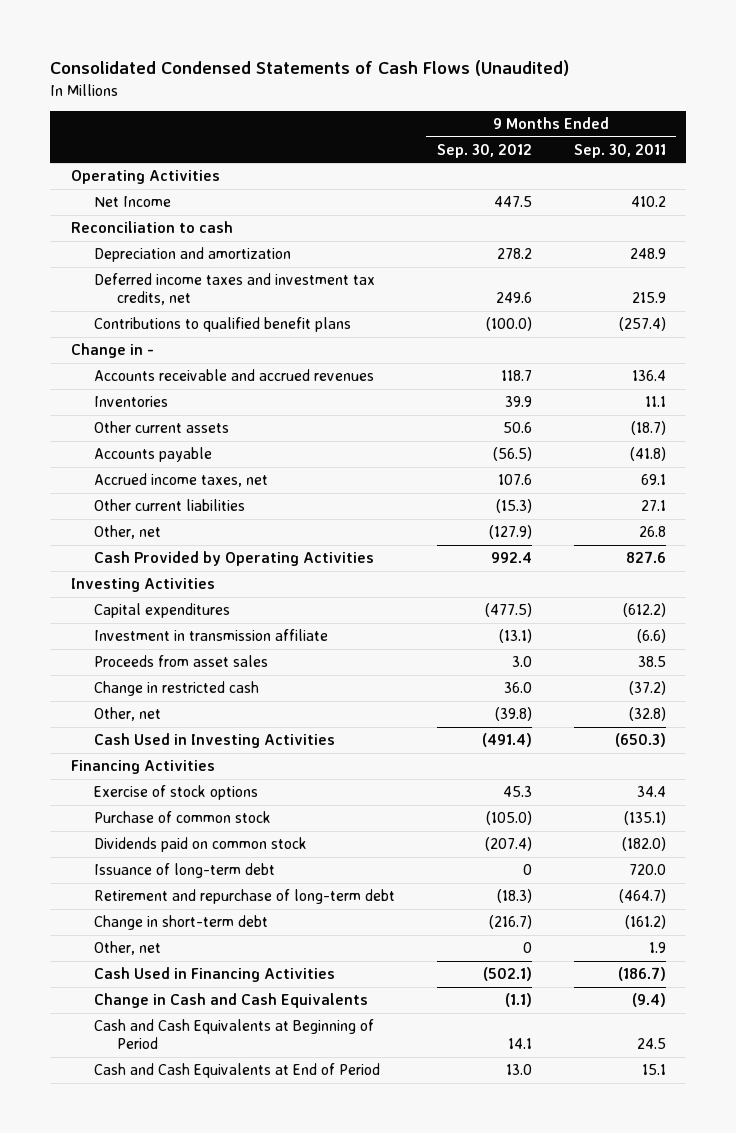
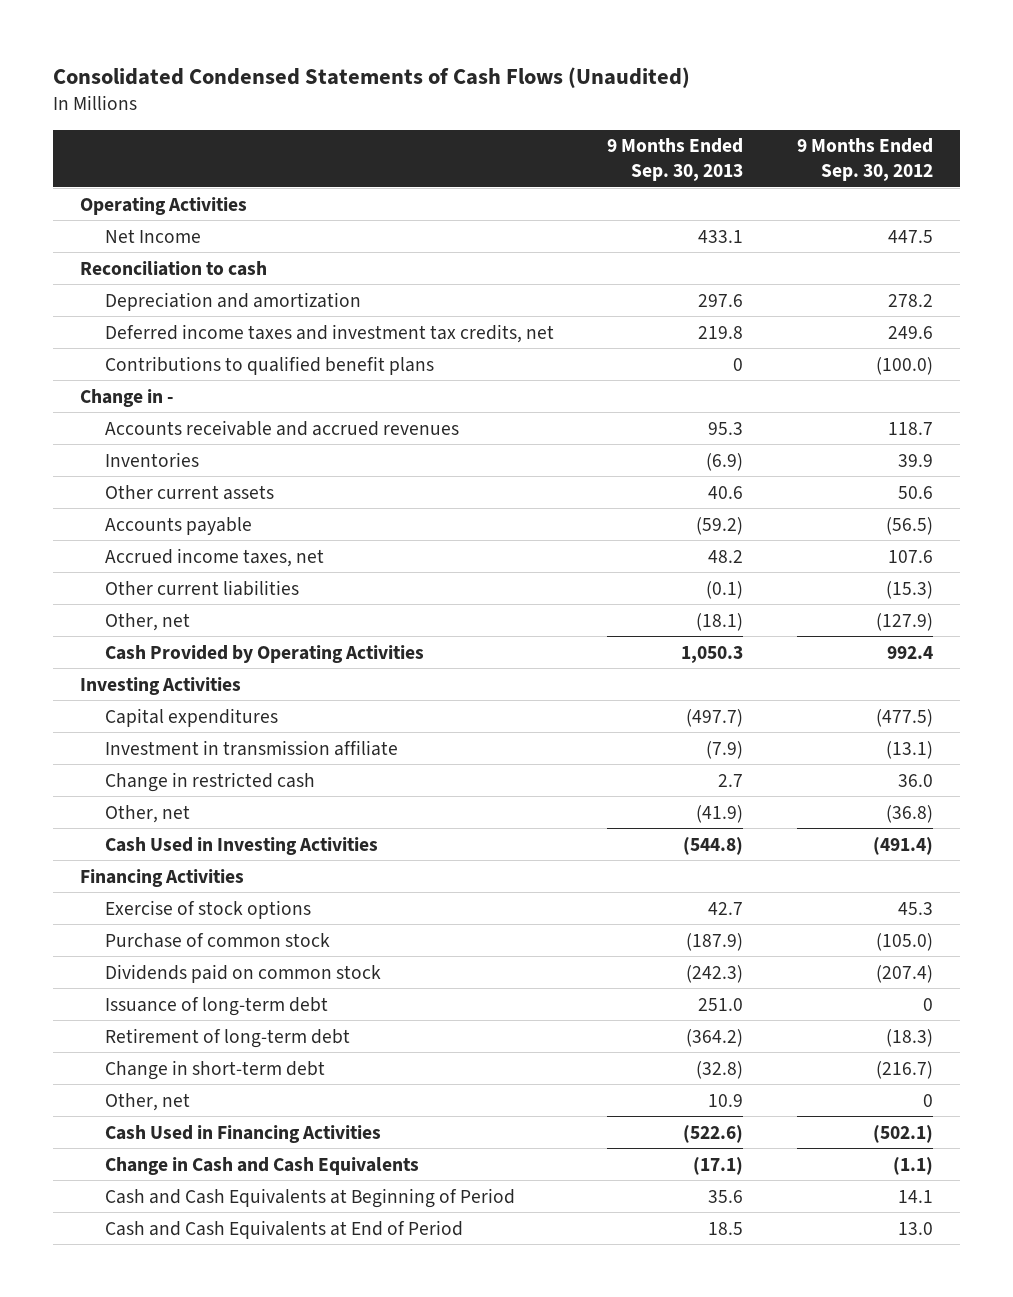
- | 9 Months Ended Sep. 30, 2012 | 9 Months Ended Sep. 30, 2011
+ | 9 Months Ended Sep. 30, 2013 | 9 Months Ended Sep. 30, 2012
- Proceeds from asset sales | 3.0 | 38.5
- Other, net | (39.8) | (32.8)
+ Other, net | (41.9) | (36.8)
- Retirement and repurchase of long-term debt | (18.3) | (464.7)
+ Retirement of long-term debt | (364.2) | (18.3)

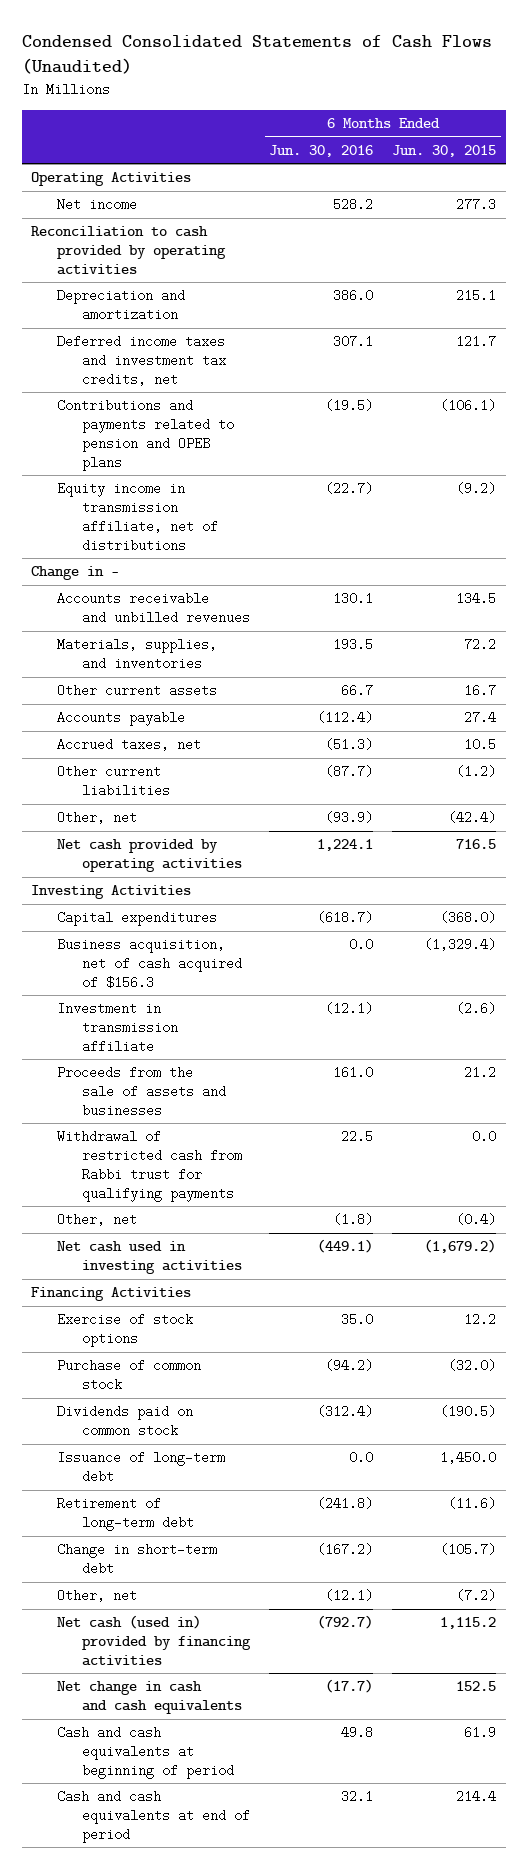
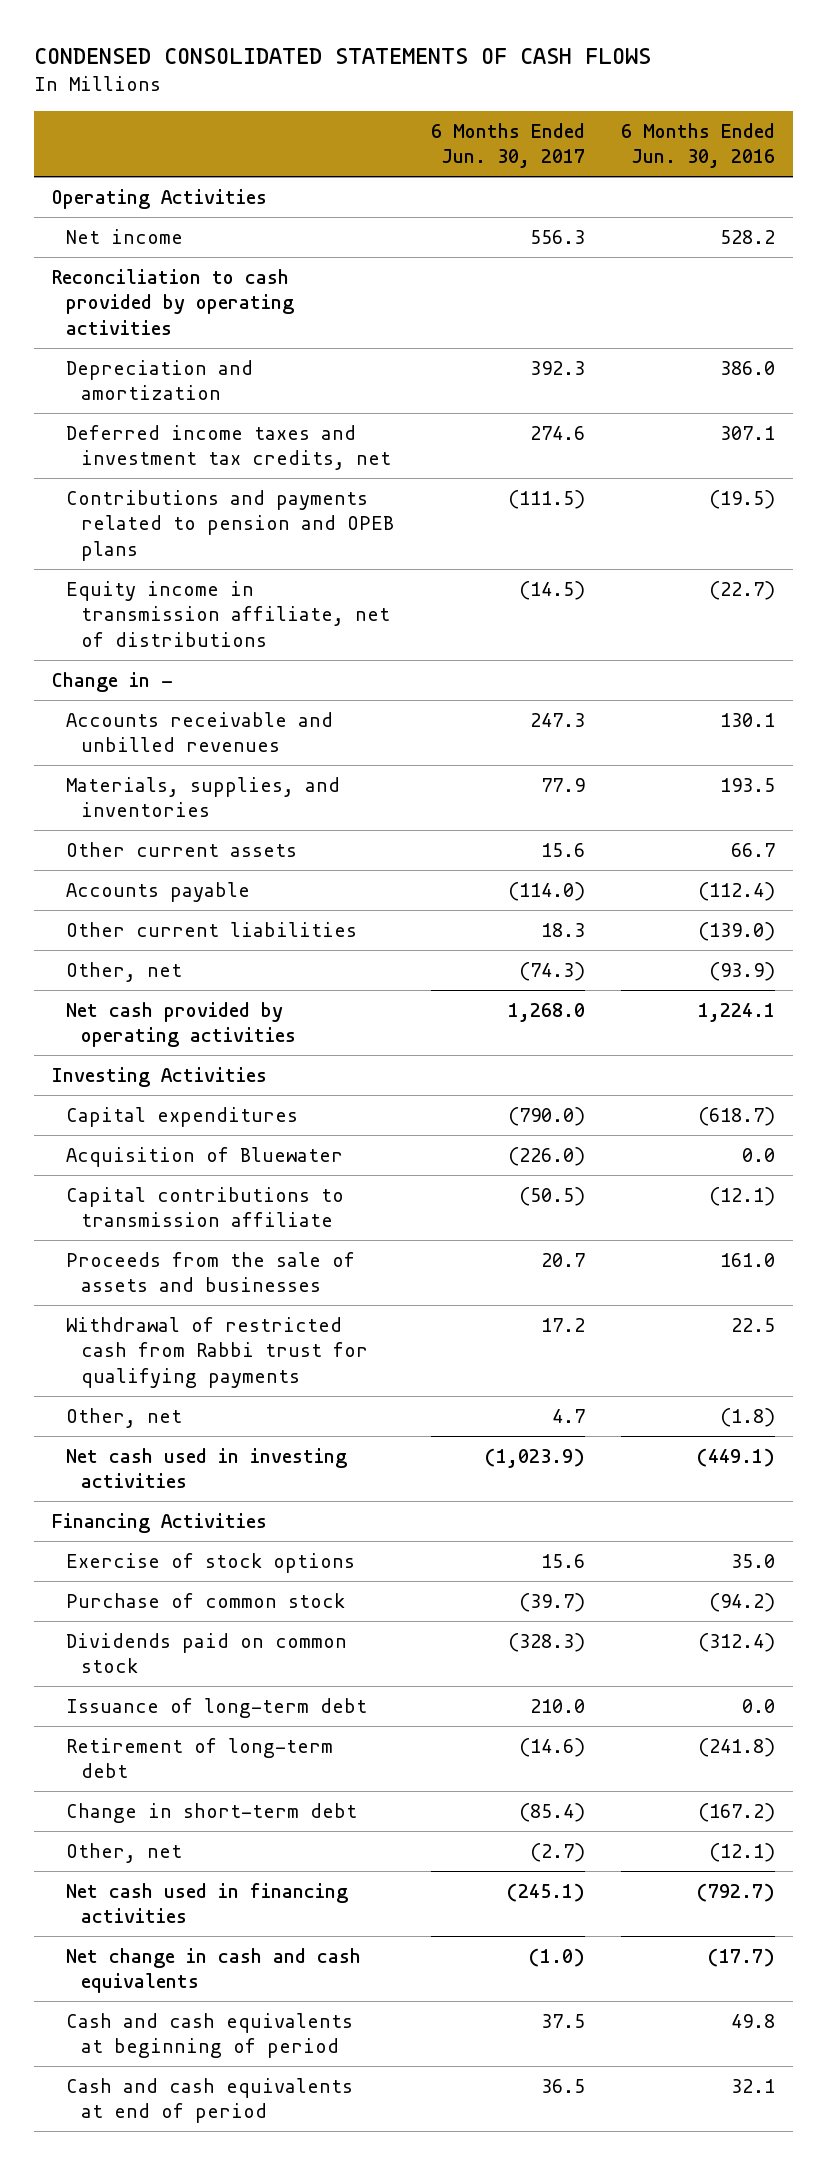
- Condensed Consolidated Statements of Cash Flows (Unaudited)
+ CONDENSED CONSOLIDATED STATEMENTS OF CASH FLOWS
- | 6 Months Ended Jun. 30, 2016 | 6 Months Ended Jun. 30, 2015
+ | 6 Months Ended Jun. 30, 2017 | 6 Months Ended Jun. 30, 2016
- Accrued taxes, net | (51.3) | 10.5
- Other current liabilities | (87.7) | (1.2)
+ Other current liabilities | 18.3 | (139.0)
- Business acquisition, net of cash acquired of $156.3 | 0.0 | (1,329.4)
- Investment in transmission affiliate | (12.1) | (2.6)
+ Acquisition of Bluewater | (226.0) | 0.0
+ Capital contributions to transmission affiliate | (50.5) | (12.1)
- Net cash (used in) provided by financing activities | (792.7) | 1,115.2
+ Net cash used in financing activities | (245.1) | (792.7)

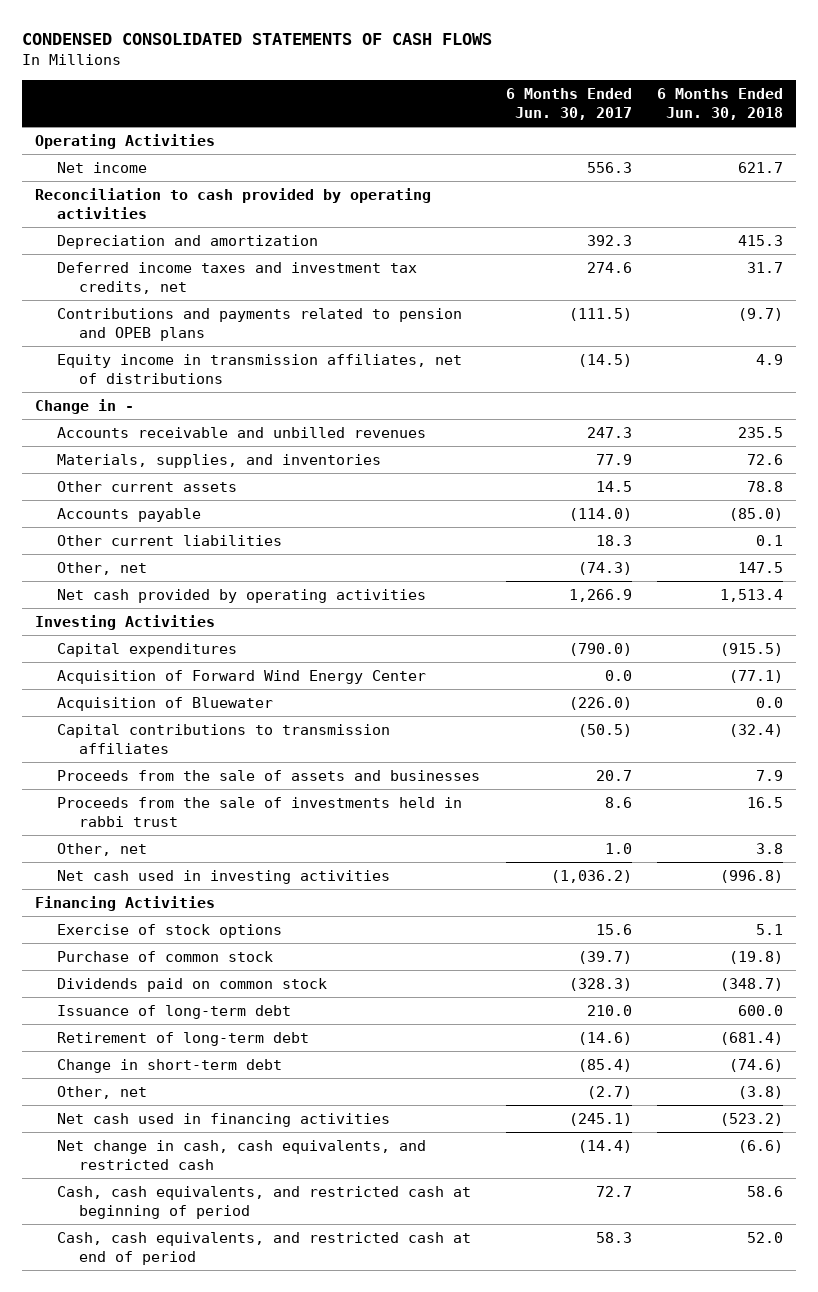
- | 6 Months Ended Jun. 30, 2017 | 6 Months Ended Jun. 30, 2016
+ | 6 Months Ended Jun. 30, 2017 | 6 Months Ended Jun. 30, 2018
- Equity income in transmission affiliate, net of distributions | (14.5) | (22.7)
+ Equity income in transmission affiliates, net of distributions | (14.5) | 4.9
- Other current assets | 15.6 | 66.7
+ Other current assets | 14.5 | 78.8
- Net cash provided by operating activities | 1,268.0 | 1,224.1
+ Net cash provided by operating activities | 1,266.9 | 1,513.4
+ Acquisition of Forward Wind Energy Center | 0.0 | (77.1)
- Capital contributions to transmission affiliate | (50.5) | (12.1)
+ Capital contributions to transmission affiliates | (50.5) | (32.4)
- Withdrawal of restricted cash from Rabbi trust for qualifying payments | 17.2 | 22.5
- Other, net | 4.7 | (1.8)
- Net cash used in investing activities | (1,023.9) | (449.1)
+ Proceeds from the sale of investments held in rabbi trust | 8.6 | 16.5
+ Other, net | 1.0 | 3.8
+ Net cash used in investing activities | (1,036.2) | (996.8)
- Net change in cash and cash equivalents | (1.0) | (17.7)
- Cash and cash equivalents at beginning of period | 37.5 | 49.8
- Cash and cash equivalents at end of period | 36.5 | 32.1
+ Net change in cash, cash equivalents, and restricted cash | (14.4) | (6.6)
+ Cash, cash equivalents, and restricted cash at beginning of period | 72.7 | 58.6
+ Cash, cash equivalents, and restricted cash at end of period | 58.3 | 52.0

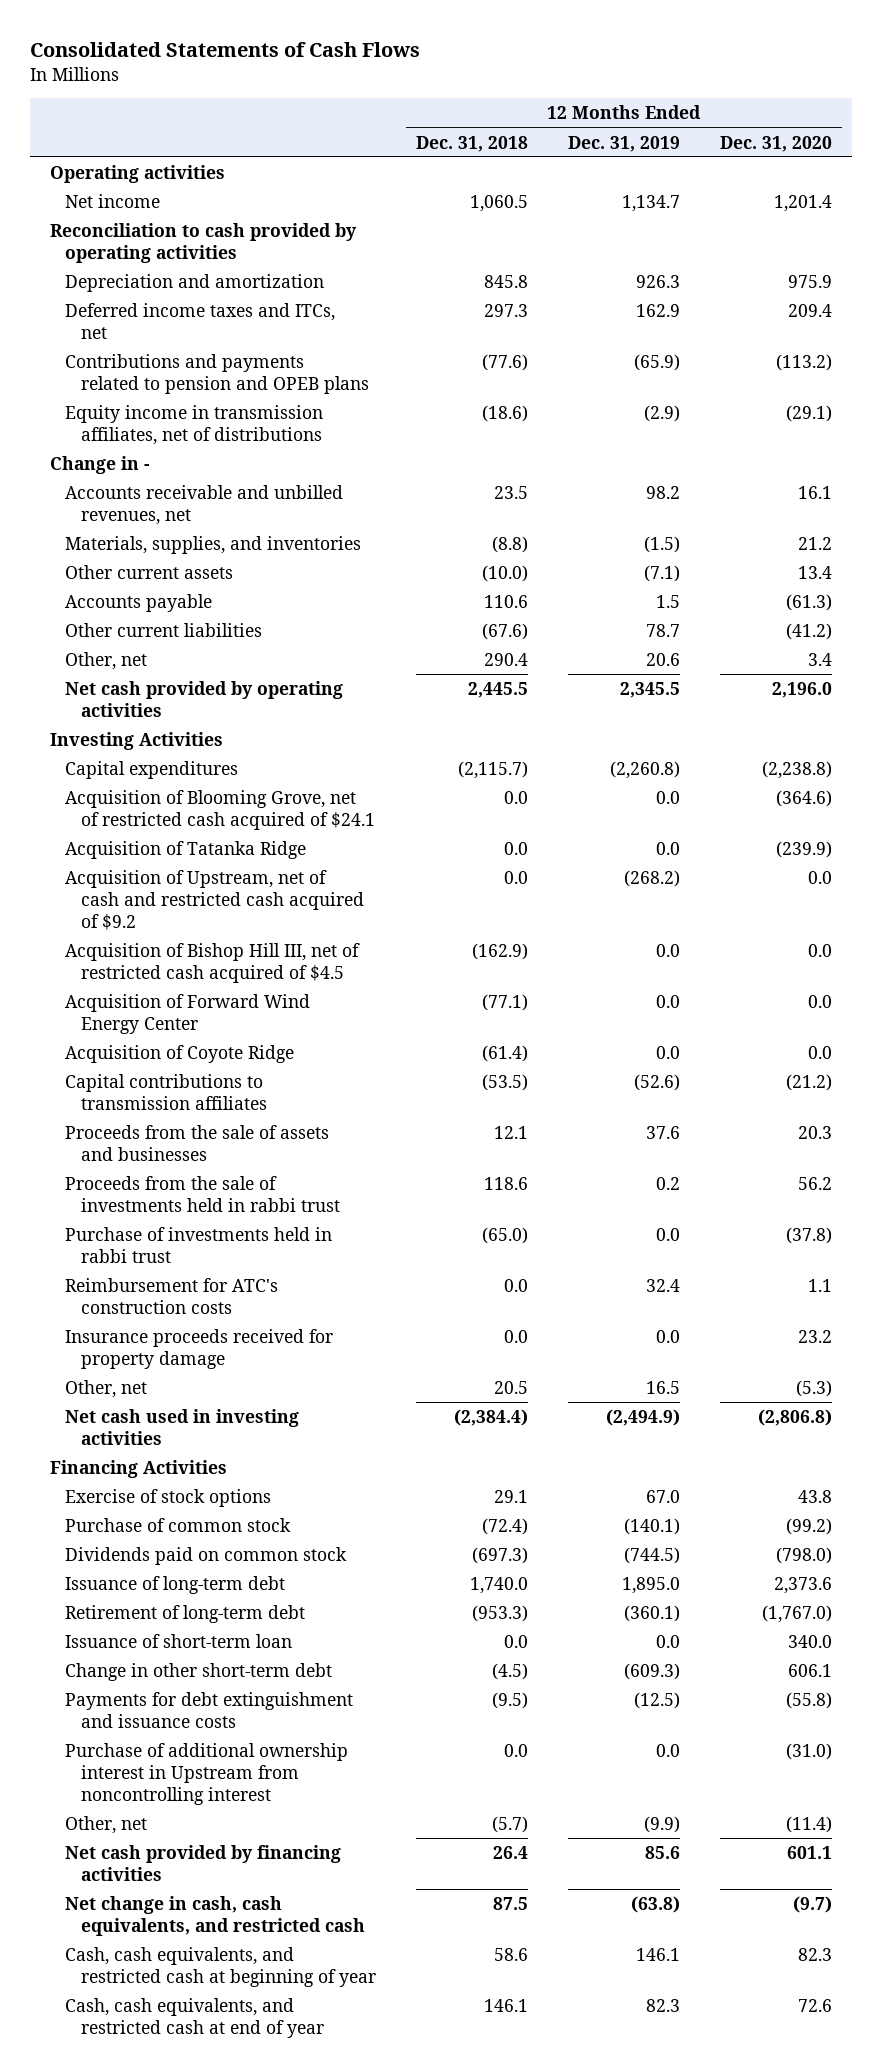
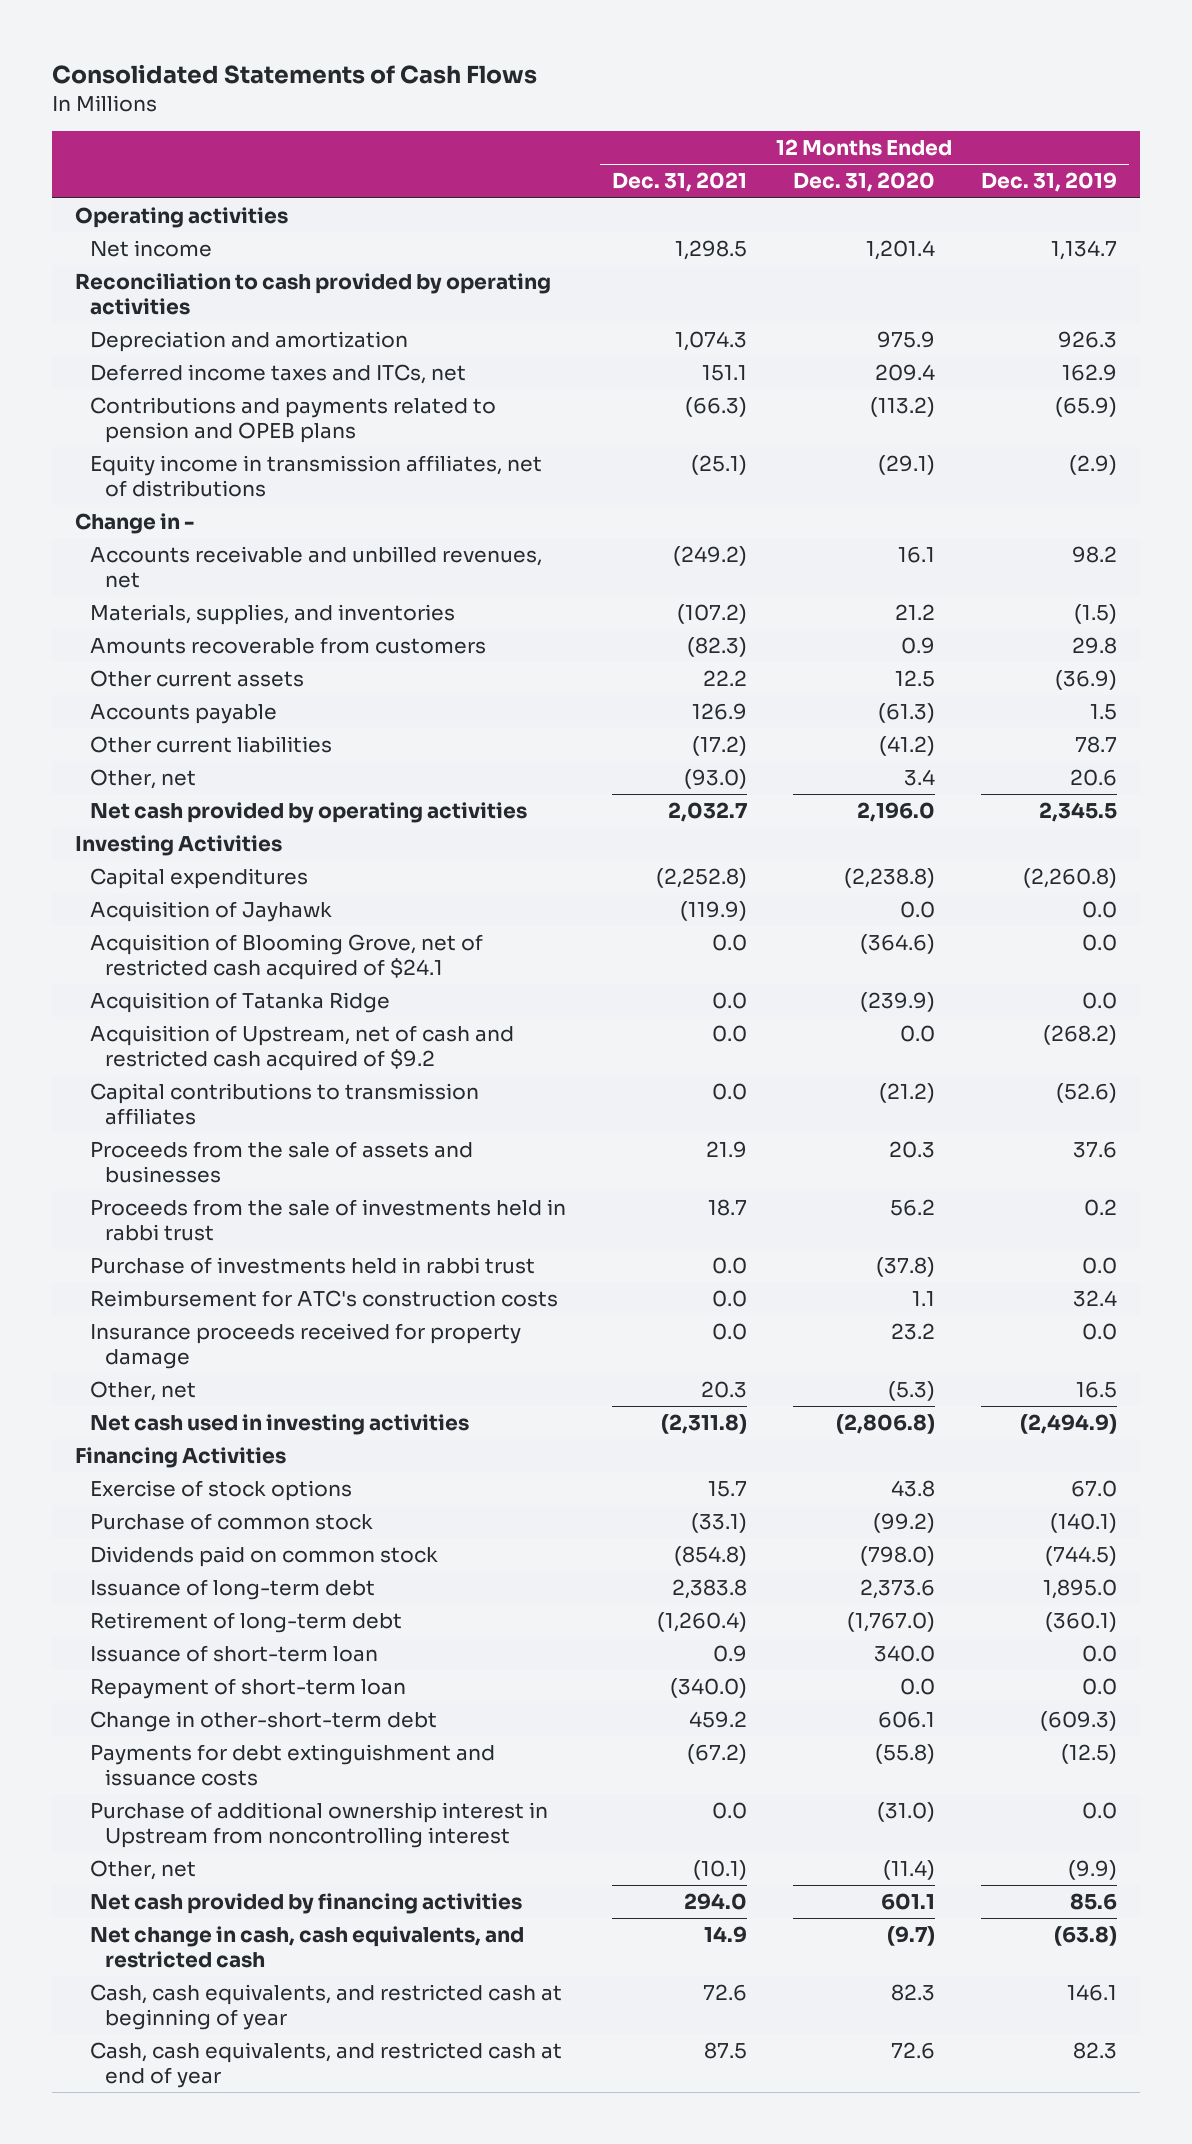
- | 12 Months Ended Dec. 31, 2018 | 12 Months Ended Dec. 31, 2019 | 12 Months Ended Dec. 31, 2020
+ | 12 Months Ended Dec. 31, 2021 | 12 Months Ended Dec. 31, 2020 | 12 Months Ended Dec. 31, 2019
- Other current assets | (10.0) | (7.1) | 13.4
+ Amounts recoverable from customers | (82.3) | 0.9 | 29.8
+ Other current assets | 22.2 | 12.5 | (36.9)
+ Acquisition of Jayhawk | (119.9) | 0.0 | 0.0
- Acquisition of Bishop Hill III, net of restricted cash acquired of $4.5 | (162.9) | 0.0 | 0.0
- Acquisition of Forward Wind Energy Center | (77.1) | 0.0 | 0.0
- Acquisition of Coyote Ridge | (61.4) | 0.0 | 0.0
- Change in other short-term debt | (4.5) | (609.3) | 606.1
+ Repayment of short-term loan | (340.0) | 0.0 | 0.0
+ Change in other-short-term debt | 459.2 | 606.1 | (609.3)

